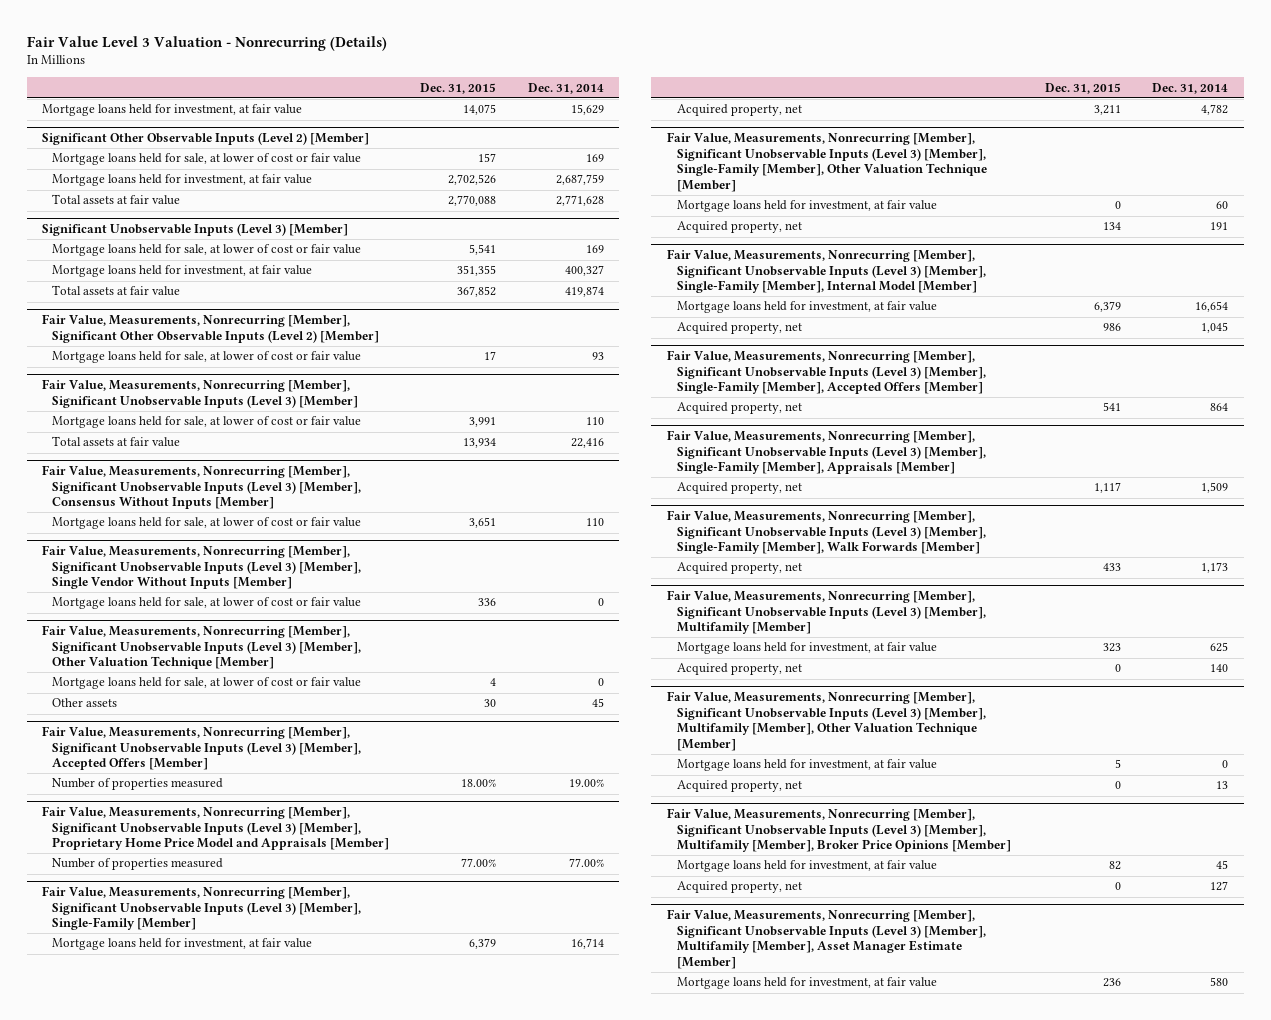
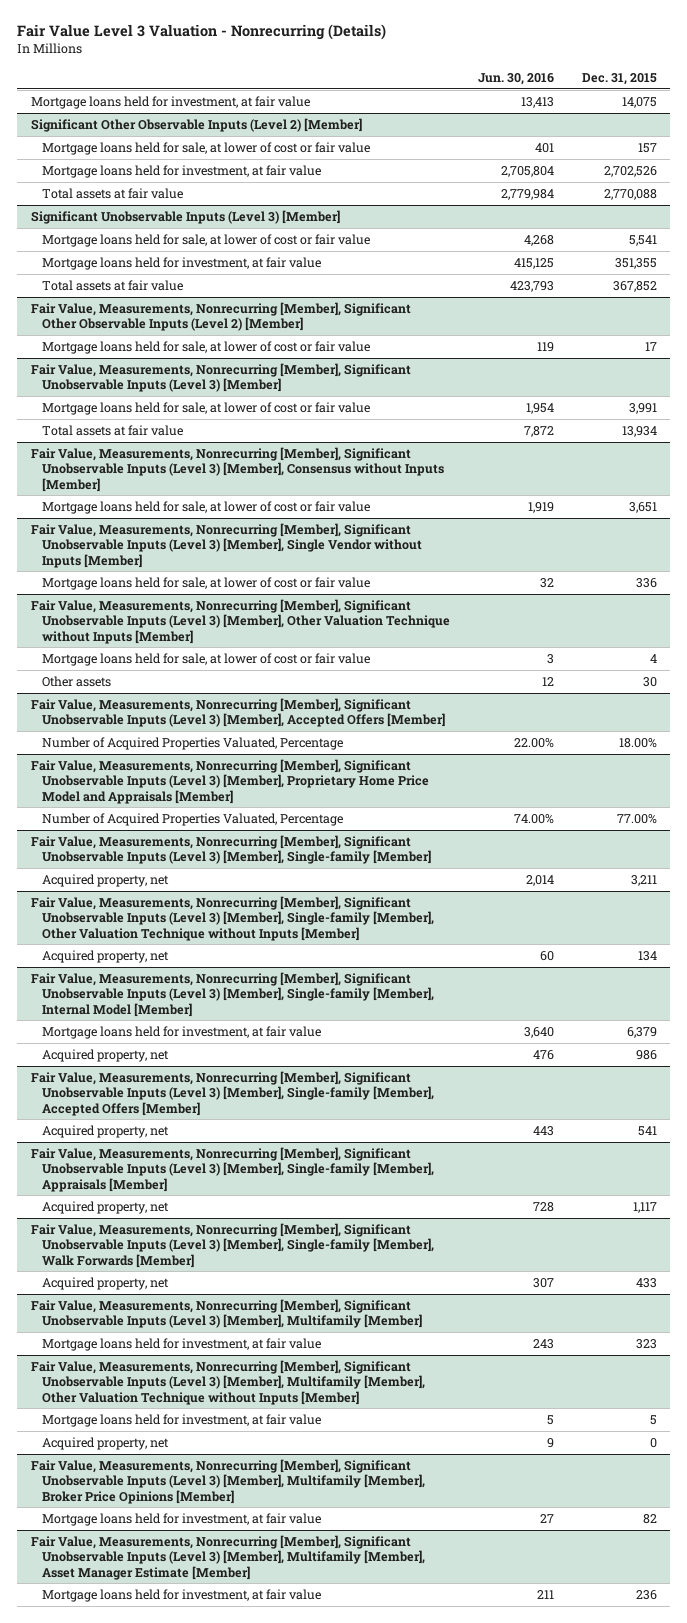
- | Dec. 31, 2015 | Dec. 31, 2014
+ | Jun. 30, 2016 | Dec. 31, 2015
- Fair Value, Measurements, Nonrecurring [Member], Significant Unobservable Inputs (Level 3) [Member], Consensus Without Inputs [Member]
+ Fair Value, Measurements, Nonrecurring [Member], Significant Unobservable Inputs (Level 3) [Member], Consensus without Inputs [Member]
- Fair Value, Measurements, Nonrecurring [Member], Significant Unobservable Inputs (Level 3) [Member], Single Vendor Without Inputs [Member]
+ Fair Value, Measurements, Nonrecurring [Member], Significant Unobservable Inputs (Level 3) [Member], Single Vendor without Inputs [Member]
- Fair Value, Measurements, Nonrecurring [Member], Significant Unobservable Inputs (Level 3) [Member], Other Valuation Technique [Member]
+ Fair Value, Measurements, Nonrecurring [Member], Significant Unobservable Inputs (Level 3) [Member], Other Valuation Technique without Inputs [Member]
@ Fair Value, Measurements, Nonrecurring [Member], Significant Unobservable Inputs (Level 3) [Member], Accepted Offers [Member]
- Number of properties measured | 18.00% | 19.00%
+ Number of Acquired Properties Valuated, Percentage | 22.00% | 18.00%
@ Fair Value, Measurements, Nonrecurring [Member], Significant Unobservable Inputs (Level 3) [Member], Proprietary Home Price Model and Appraisals [Member]
- Number of properties measured | 77.00% | 77.00%
- Fair Value, Measurements, Nonrecurring [Member], Significant Unobservable Inputs (Level 3) [Member], Single-Family [Member]
- Mortgage loans held for investment, at fair value | 6,379 | 16,714
@ Fair Value, Measurements, Nonrecurring [Member], Significant Unobservable Inputs (Level 3) [Member], Proprietary Home Price Model and Appraisals [Member]
+ Number of Acquired Properties Valuated, Percentage | 74.00% | 77.00%
+ Fair Value, Measurements, Nonrecurring [Member], Significant Unobservable Inputs (Level 3) [Member], Single-family [Member]
- Fair Value, Measurements, Nonrecurring [Member], Significant Unobservable Inputs (Level 3) [Member], Single-Family [Member], Other Valuation Technique [Member]
- Mortgage loans held for investment, at fair value | 0 | 60
+ Fair Value, Measurements, Nonrecurring [Member], Significant Unobservable Inputs (Level 3) [Member], Single-family [Member], Other Valuation Technique without Inputs [Member]
- Fair Value, Measurements, Nonrecurring [Member], Significant Unobservable Inputs (Level 3) [Member], Single-Family [Member], Internal Model [Member]
+ Fair Value, Measurements, Nonrecurring [Member], Significant Unobservable Inputs (Level 3) [Member], Single-family [Member], Internal Model [Member]
- Fair Value, Measurements, Nonrecurring [Member], Significant Unobservable Inputs (Level 3) [Member], Single-Family [Member], Accepted Offers [Member]
+ Fair Value, Measurements, Nonrecurring [Member], Significant Unobservable Inputs (Level 3) [Member], Single-family [Member], Accepted Offers [Member]
- Fair Value, Measurements, Nonrecurring [Member], Significant Unobservable Inputs (Level 3) [Member], Single-Family [Member], Appraisals [Member]
+ Fair Value, Measurements, Nonrecurring [Member], Significant Unobservable Inputs (Level 3) [Member], Single-family [Member], Appraisals [Member]
- Fair Value, Measurements, Nonrecurring [Member], Significant Unobservable Inputs (Level 3) [Member], Single-Family [Member], Walk Forwards [Member]
+ Fair Value, Measurements, Nonrecurring [Member], Significant Unobservable Inputs (Level 3) [Member], Single-family [Member], Walk Forwards [Member]
@ Fair Value, Measurements, Nonrecurring [Member], Significant Unobservable Inputs (Level 3) [Member], Multifamily [Member]
- Acquired property, net | 0 | 140
- Fair Value, Measurements, Nonrecurring [Member], Significant Unobservable Inputs (Level 3) [Member], Multifamily [Member], Other Valuation Technique [Member]
+ Fair Value, Measurements, Nonrecurring [Member], Significant Unobservable Inputs (Level 3) [Member], Multifamily [Member], Other Valuation Technique without Inputs [Member]
@ Fair Value, Measurements, Nonrecurring [Member], Significant Unobservable Inputs (Level 3) [Member], Multifamily [Member], Broker Price Opinions [Member]
- Acquired property, net | 0 | 127

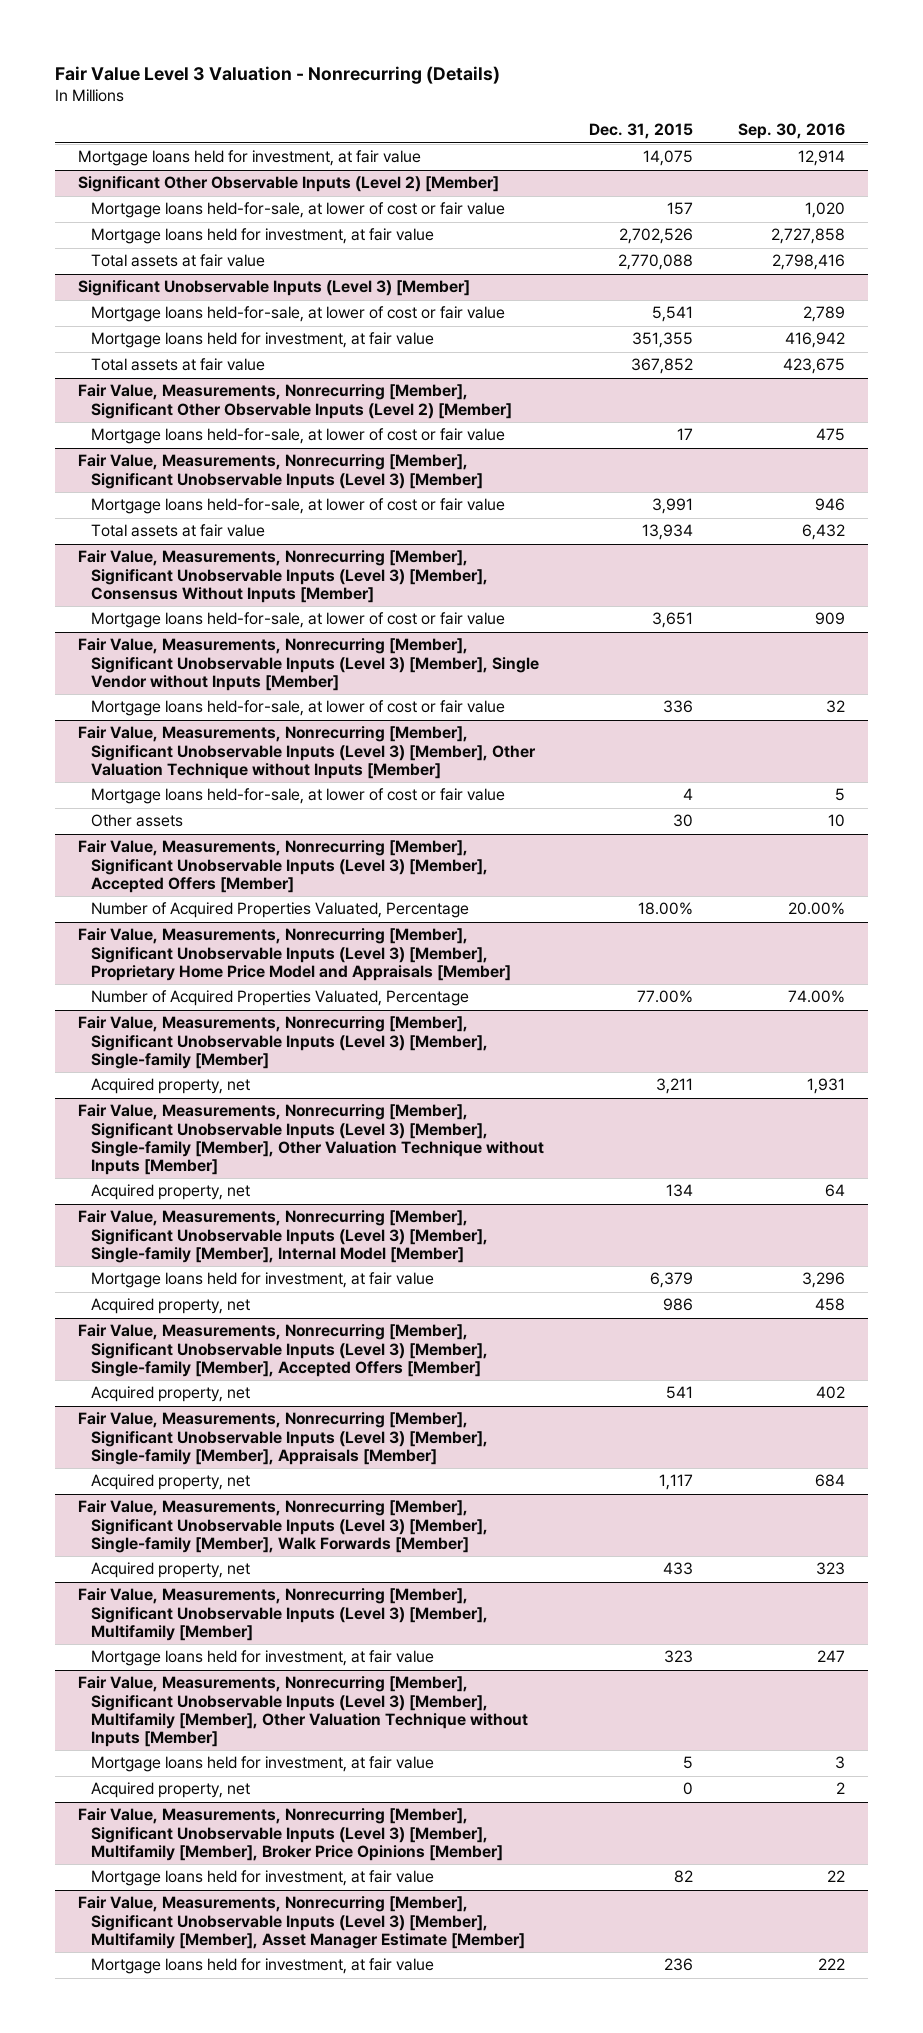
- | Jun. 30, 2016 | Dec. 31, 2015
+ | Dec. 31, 2015 | Sep. 30, 2016
@ Significant Other Observable Inputs (Level 2) [Member]
- Mortgage loans held for sale, at lower of cost or fair value | 401 | 157
+ Mortgage loans held-for-sale, at lower of cost or fair value | 157 | 1,020
@ Significant Unobservable Inputs (Level 3) [Member]
- Mortgage loans held for sale, at lower of cost or fair value | 4,268 | 5,541
+ Mortgage loans held-for-sale, at lower of cost or fair value | 5,541 | 2,789
@ Fair Value, Measurements, Nonrecurring [Member], Significant Other Observable Inputs (Level 2) [Member]
- Mortgage loans held for sale, at lower of cost or fair value | 119 | 17
+ Mortgage loans held-for-sale, at lower of cost or fair value | 17 | 475
@ Fair Value, Measurements, Nonrecurring [Member], Significant Unobservable Inputs (Level 3) [Member]
- Mortgage loans held for sale, at lower of cost or fair value | 1,954 | 3,991
+ Mortgage loans held-for-sale, at lower of cost or fair value | 3,991 | 946
- Fair Value, Measurements, Nonrecurring [Member], Significant Unobservable Inputs (Level 3) [Member], Consensus without Inputs [Member]
- Mortgage loans held for sale, at lower of cost or fair value | 1,919 | 3,651
+ Fair Value, Measurements, Nonrecurring [Member], Significant Unobservable Inputs (Level 3) [Member], Consensus Without Inputs [Member]
+ Mortgage loans held-for-sale, at lower of cost or fair value | 3,651 | 909
@ Fair Value, Measurements, Nonrecurring [Member], Significant Unobservable Inputs (Level 3) [Member], Single Vendor without Inputs [Member]
- Mortgage loans held for sale, at lower of cost or fair value | 32 | 336
+ Mortgage loans held-for-sale, at lower of cost or fair value | 336 | 32
@ Fair Value, Measurements, Nonrecurring [Member], Significant Unobservable Inputs (Level 3) [Member], Other Valuation Technique without Inputs [Member]
- Mortgage loans held for sale, at lower of cost or fair value | 3 | 4
+ Mortgage loans held-for-sale, at lower of cost or fair value | 4 | 5

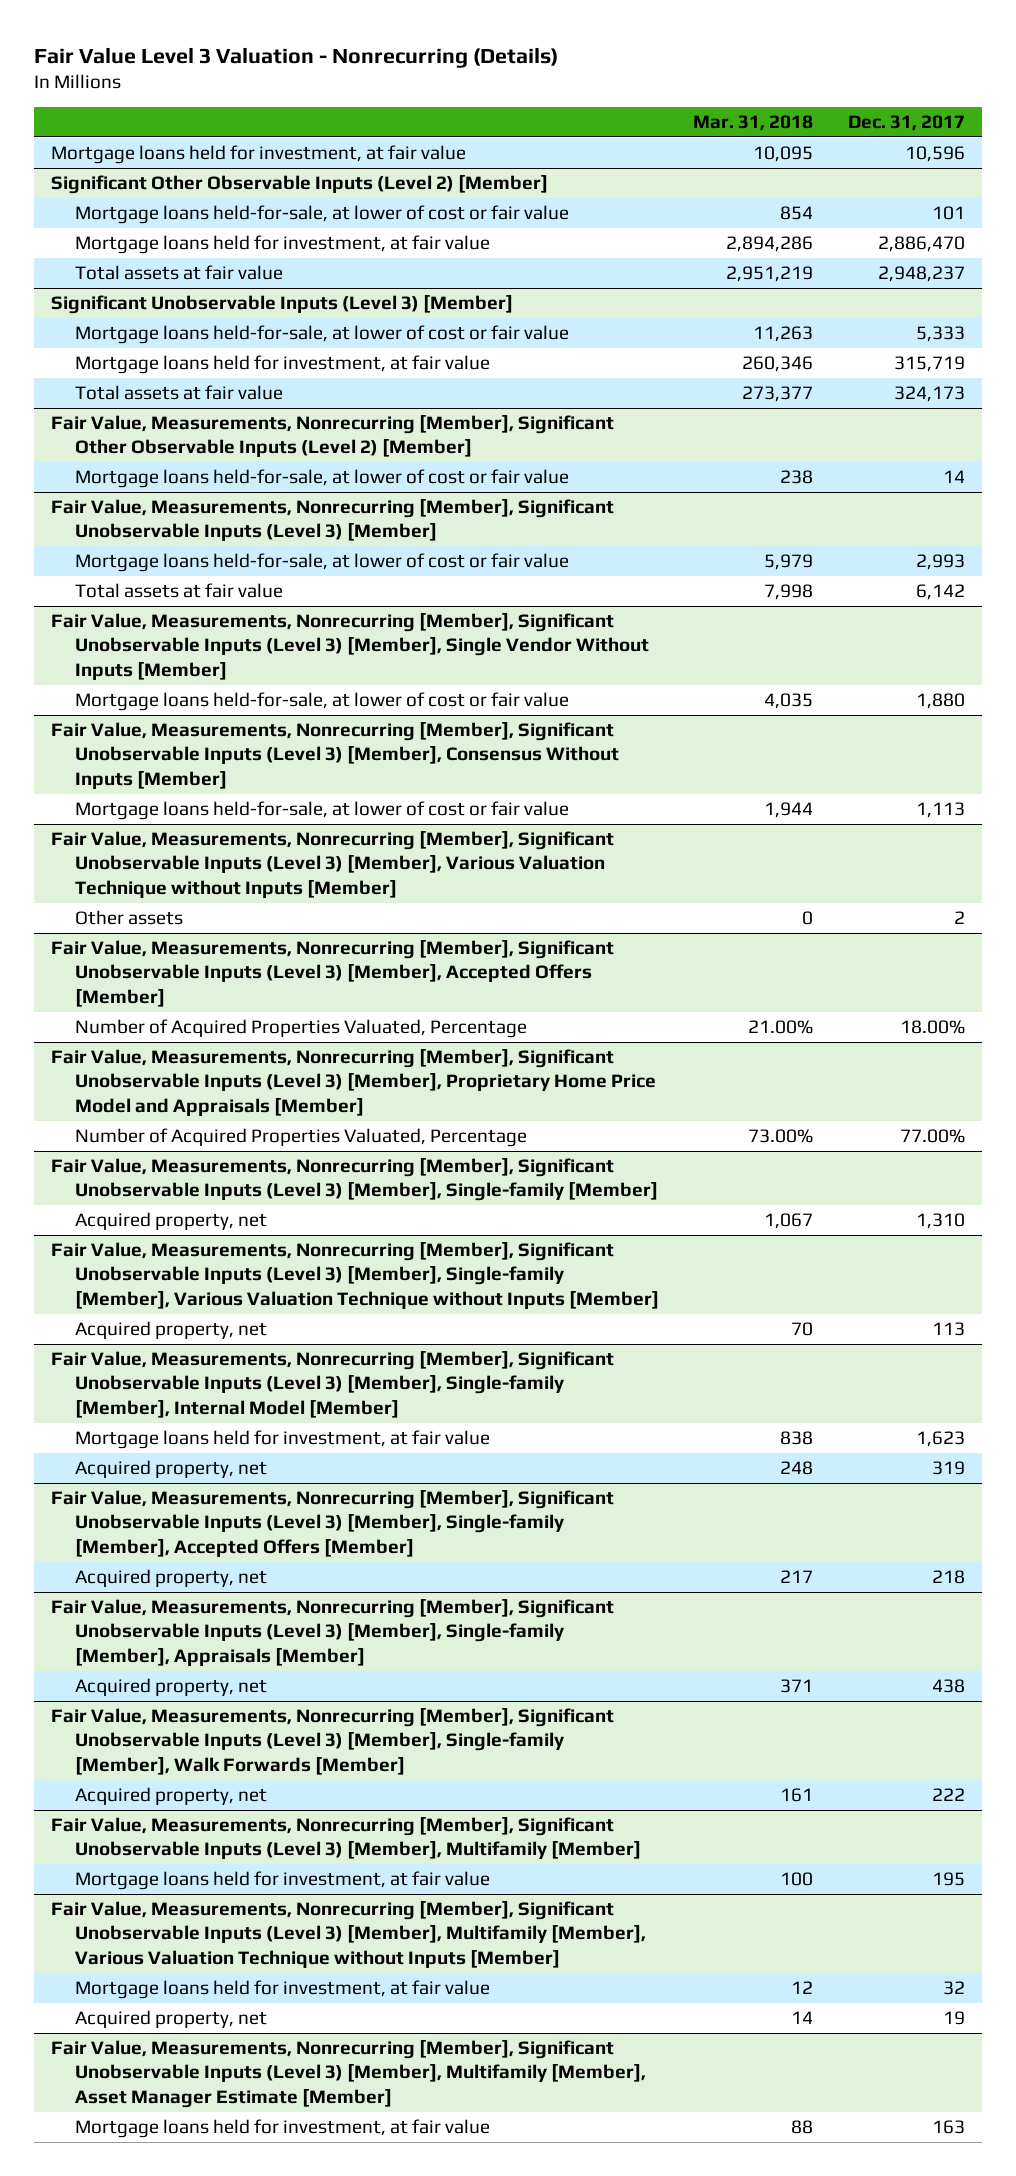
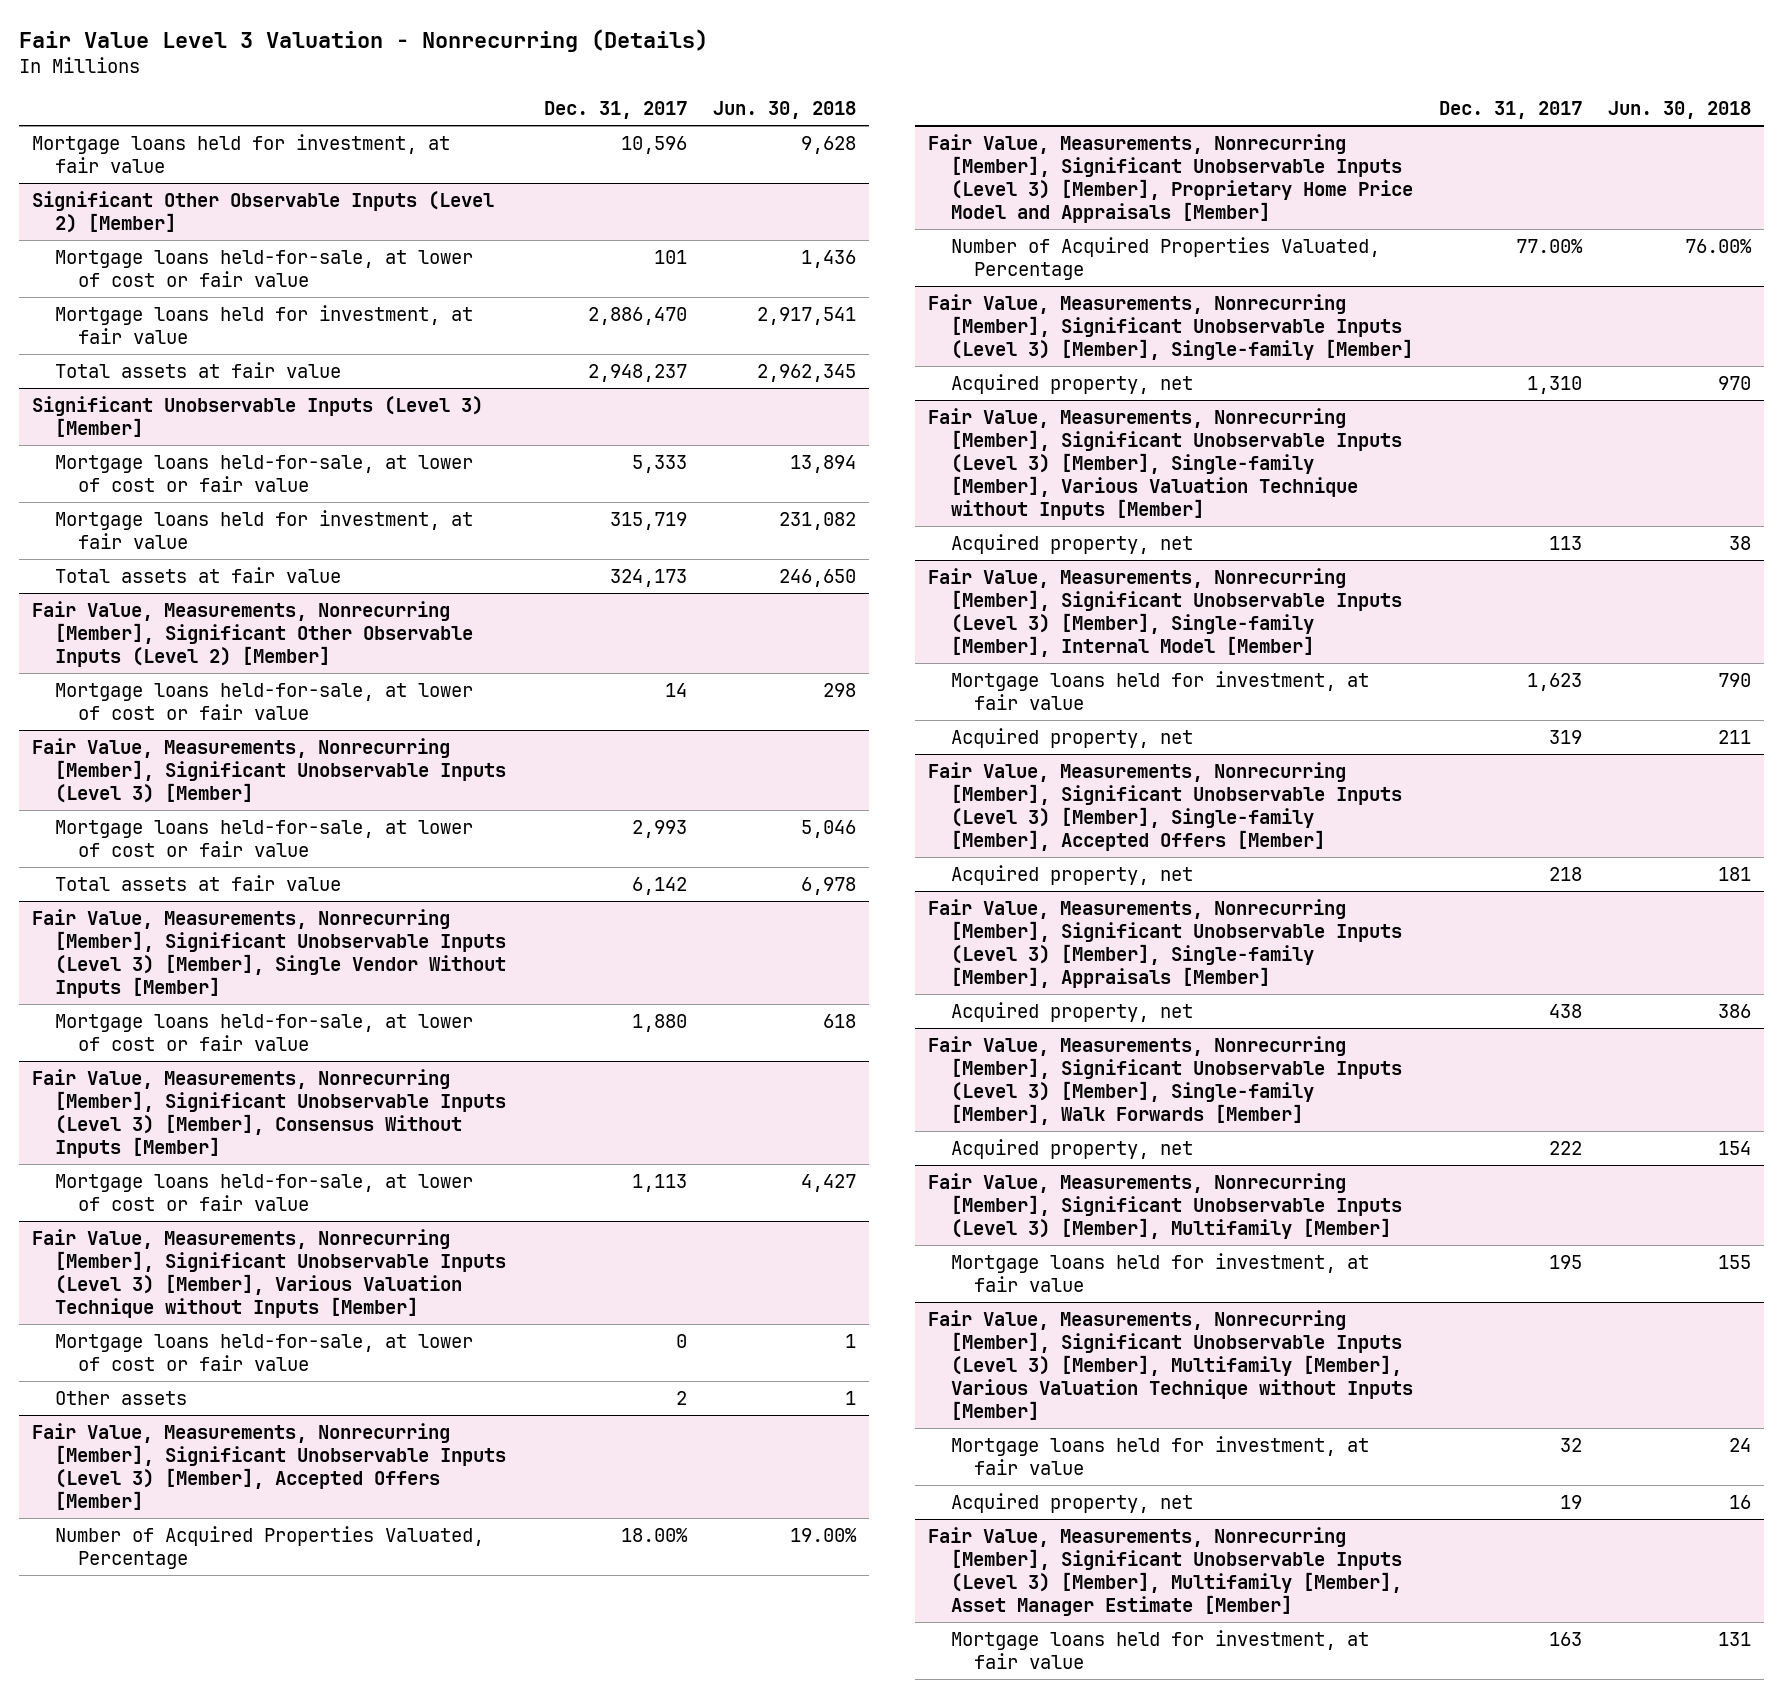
- | Mar. 31, 2018 | Dec. 31, 2017
+ | Dec. 31, 2017 | Jun. 30, 2018
@ Fair Value, Measurements, Nonrecurring [Member], Significant Unobservable Inputs (Level 3) [Member], Various Valuation Technique without Inputs [Member]
+ Mortgage loans held-for-sale, at lower of cost or fair value | 0 | 1

